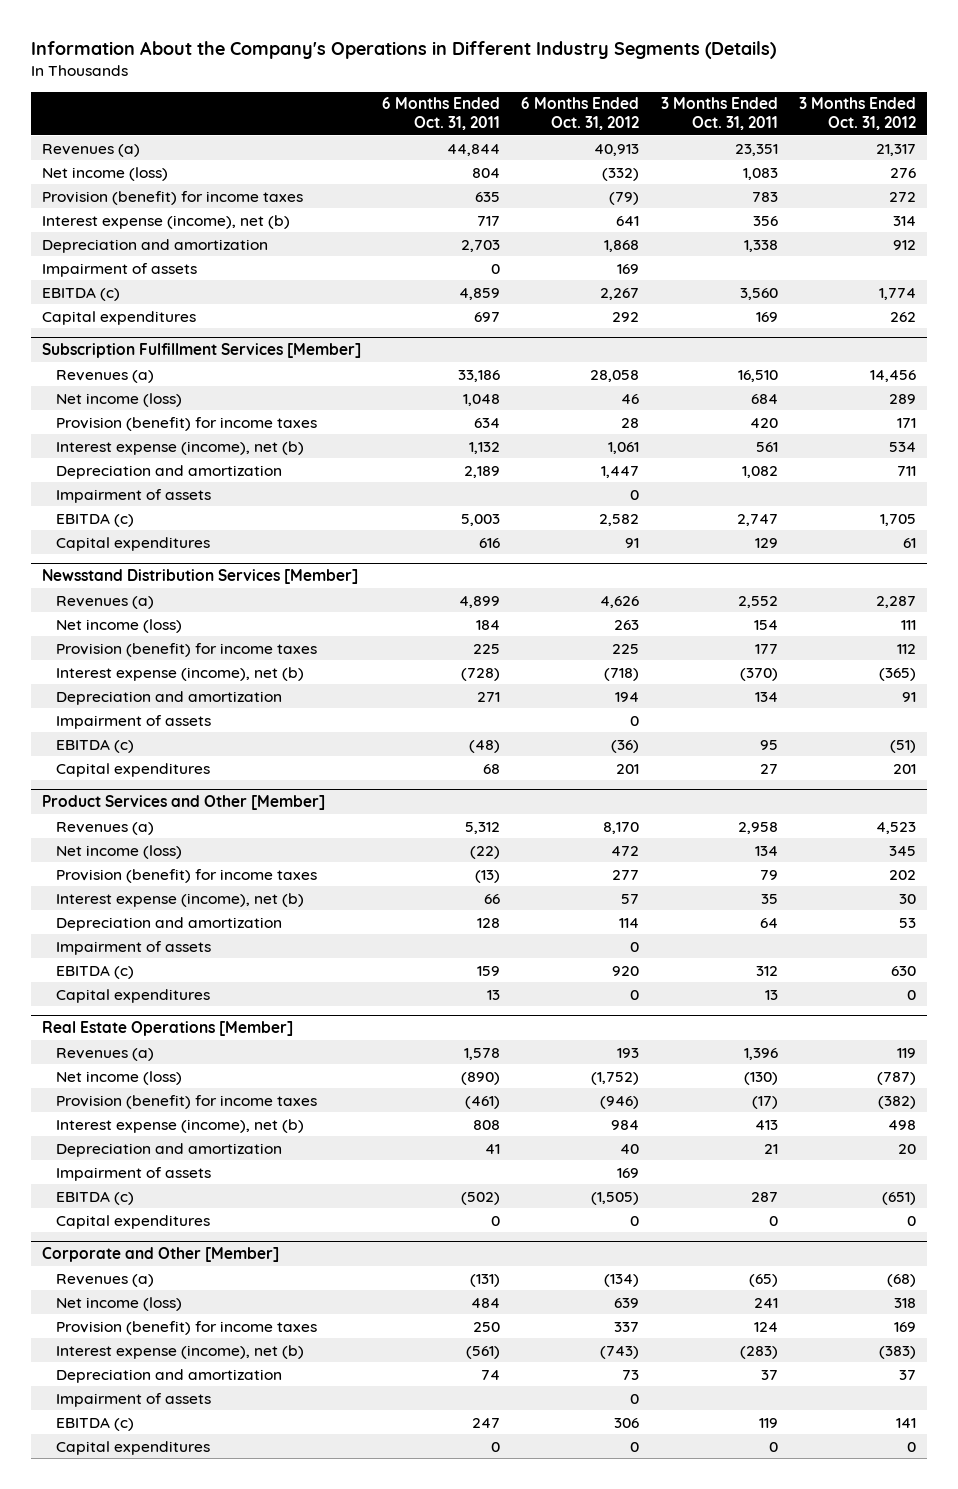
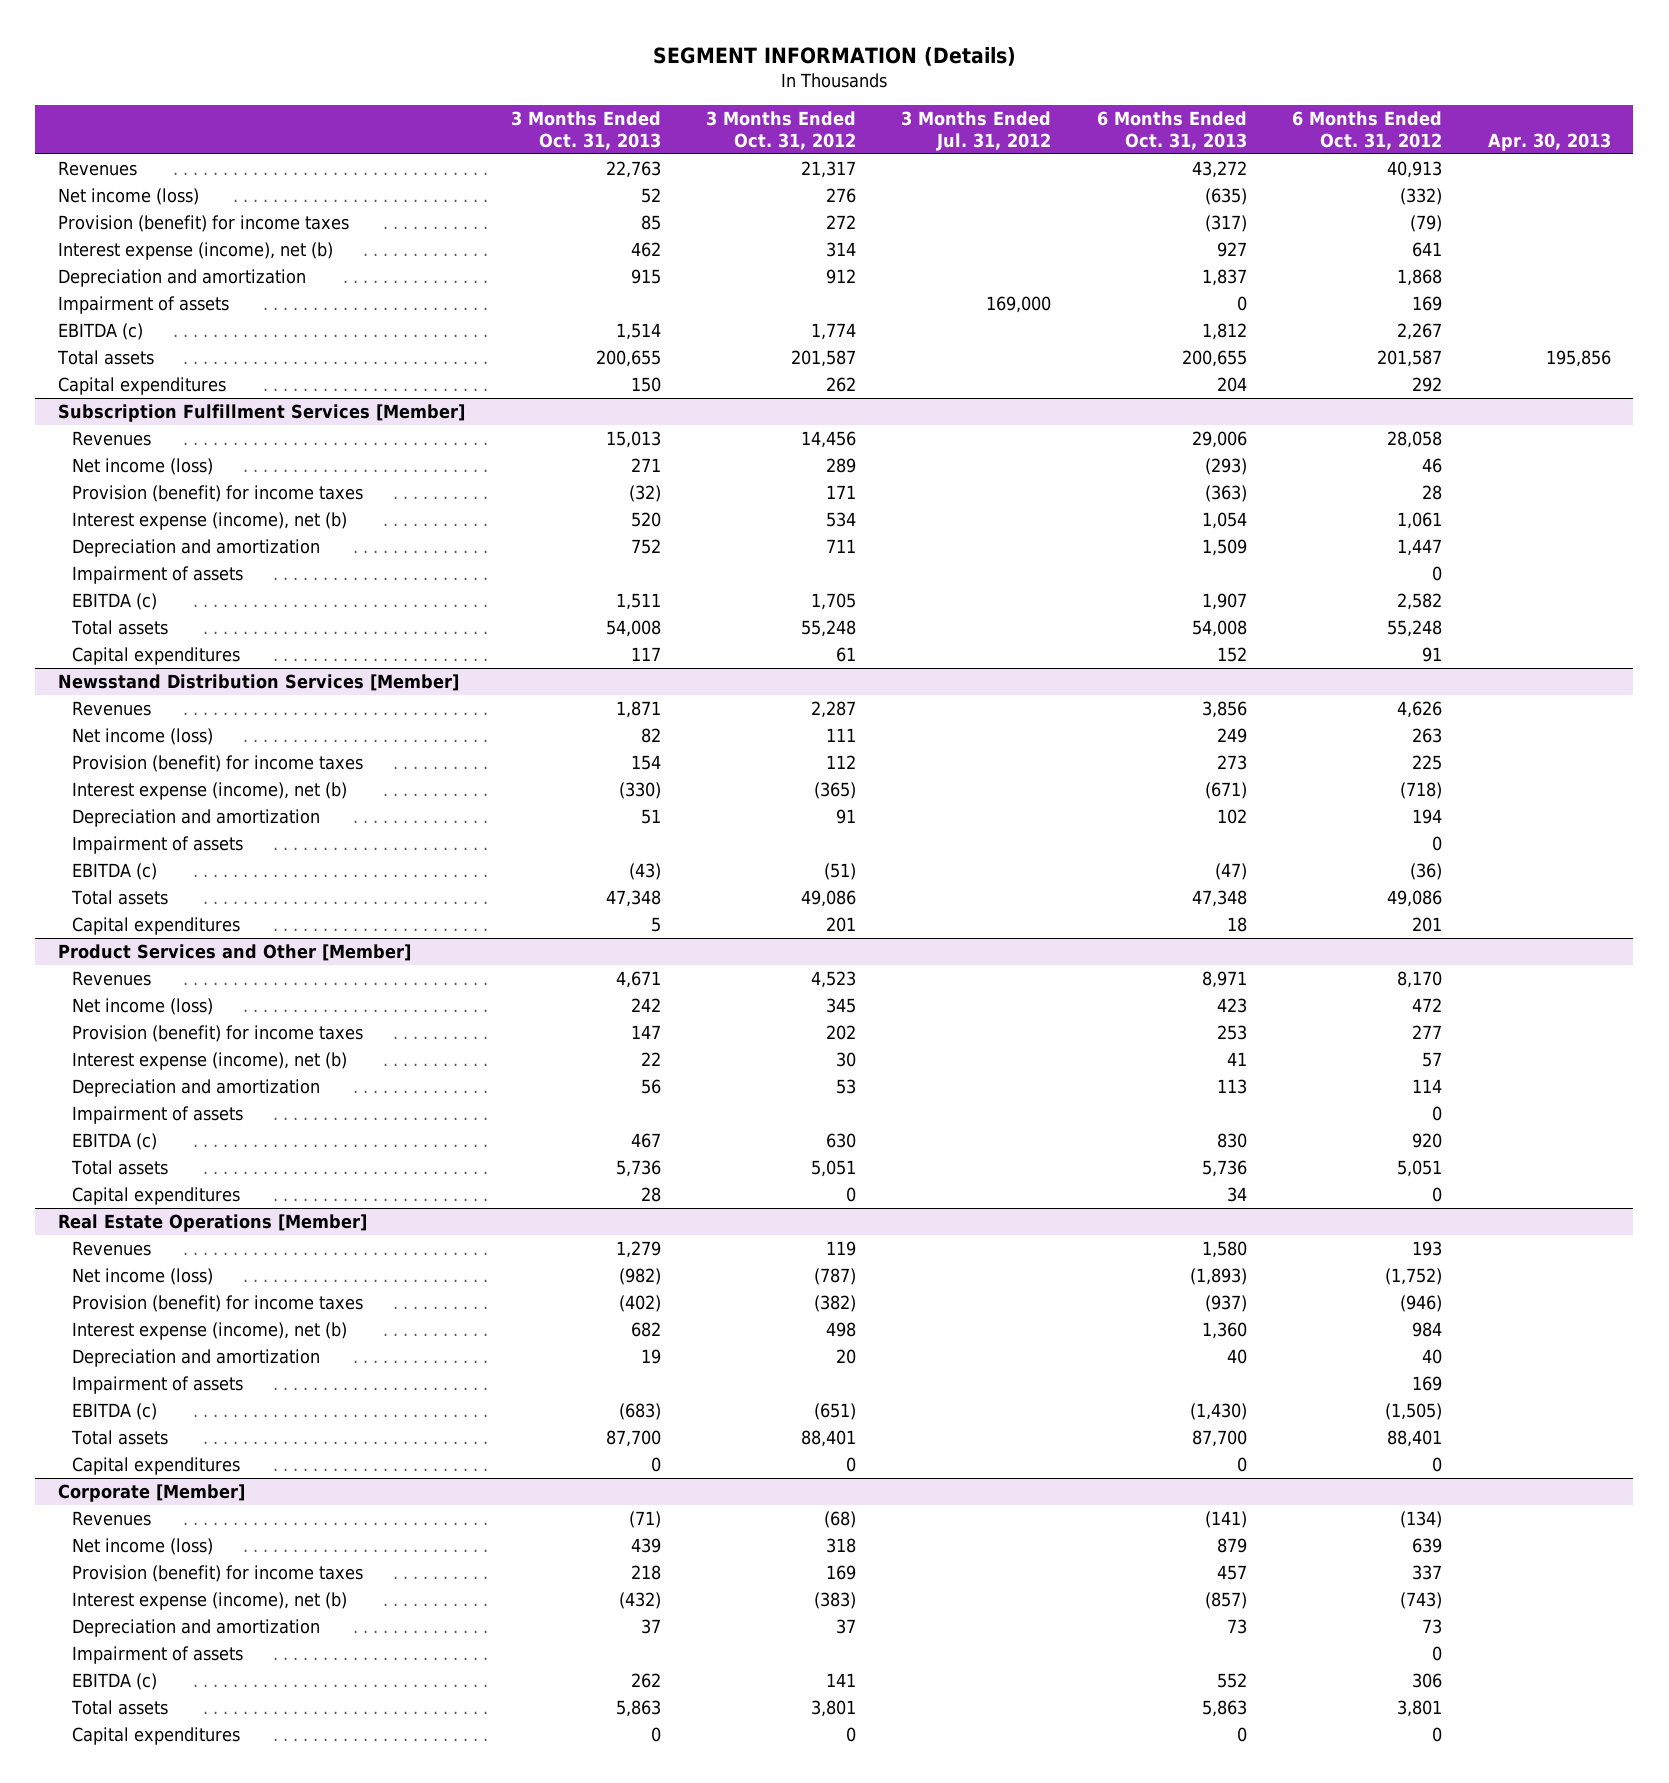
- Information About the Company's Operations in Different Industry Segments (Details)
+ SEGMENT INFORMATION (Details)
- | 6 Months Ended Oct. 31, 2011 | 6 Months Ended Oct. 31, 2012 | 3 Months Ended Oct. 31, 2011 | 3 Months Ended Oct. 31, 2012
+ | 3 Months Ended Oct. 31, 2013 | 3 Months Ended Oct. 31, 2012 | 3 Months Ended Jul. 31, 2012 | 6 Months Ended Oct. 31, 2013 | 6 Months Ended Oct. 31, 2012 | Apr. 30, 2013
- Revenues (a) | 44,844 | 40,913 | 23,351 | 21,317
+ Revenues | 22,763 | 21,317 | | 43,272 | 40,913 |
+ Total assets | 200,655 | 201,587 | | 200,655 | 201,587 | 195,856
@ Subscription Fulfillment Services [Member]
- Revenues (a) | 33,186 | 28,058 | 16,510 | 14,456
+ Revenues | 15,013 | 14,456 | | 29,006 | 28,058 |
+ Total assets | 54,008 | 55,248 | | 54,008 | 55,248 |
@ Newsstand Distribution Services [Member]
- Revenues (a) | 4,899 | 4,626 | 2,552 | 2,287
+ Revenues | 1,871 | 2,287 | | 3,856 | 4,626 |
+ Total assets | 47,348 | 49,086 | | 47,348 | 49,086 |
@ Product Services and Other [Member]
- Revenues (a) | 5,312 | 8,170 | 2,958 | 4,523
+ Revenues | 4,671 | 4,523 | | 8,971 | 8,170 |
+ Total assets | 5,736 | 5,051 | | 5,736 | 5,051 |
@ Real Estate Operations [Member]
- Revenues (a) | 1,578 | 193 | 1,396 | 119
+ Revenues | 1,279 | 119 | | 1,580 | 193 |
+ Total assets | 87,700 | 88,401 | | 87,700 | 88,401 |
- Corporate and Other [Member]
- Revenues (a) | (131) | (134) | (65) | (68)
+ Corporate [Member]
+ Revenues | (71) | (68) | | (141) | (134) |
+ Total assets | 5,863 | 3,801 | | 5,863 | 3,801 |

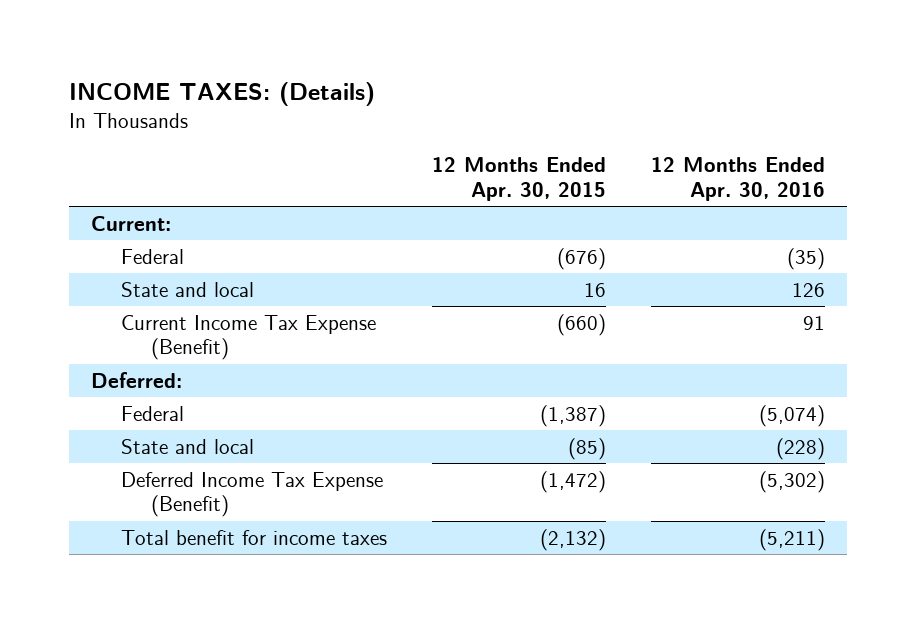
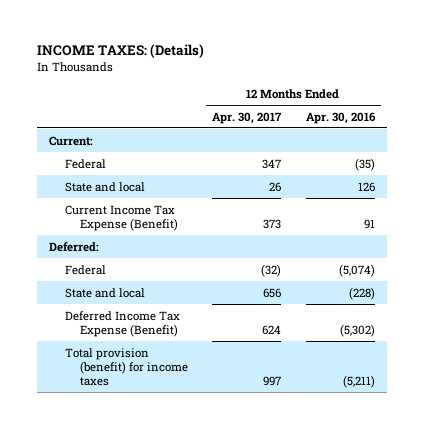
- | 12 Months Ended Apr. 30, 2015 | 12 Months Ended Apr. 30, 2016
+ | 12 Months Ended Apr. 30, 2017 | 12 Months Ended Apr. 30, 2016
- Total benefit for income taxes | (2,132) | (5,211)
+ Total provision (benefit) for income taxes | 997 | (5,211)

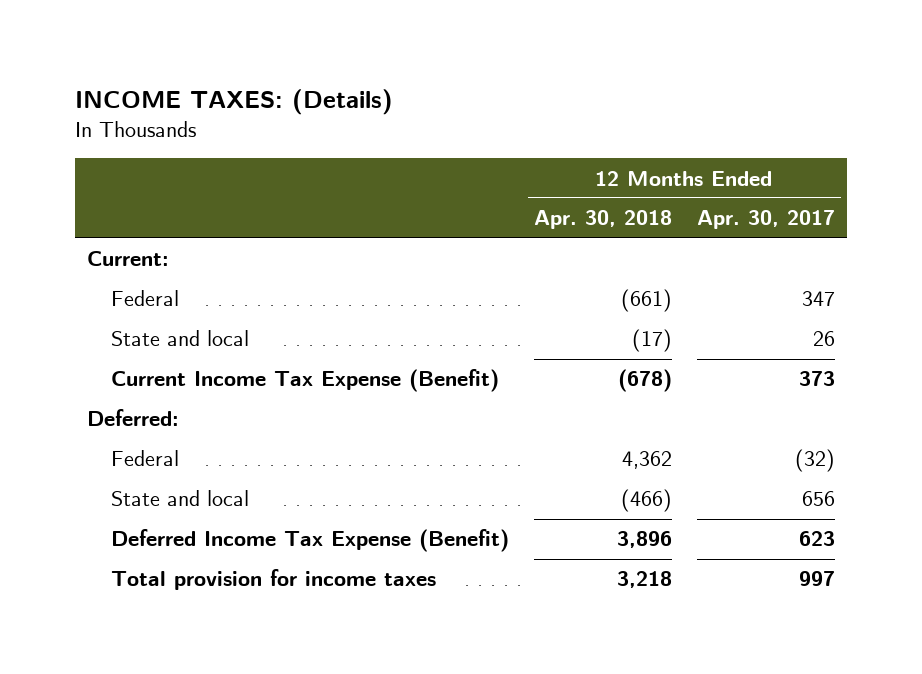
- | 12 Months Ended Apr. 30, 2017 | 12 Months Ended Apr. 30, 2016
+ | 12 Months Ended Apr. 30, 2018 | 12 Months Ended Apr. 30, 2017
- Deferred Income Tax Expense (Benefit) | 624 | (5,302)
- Total provision (benefit) for income taxes | 997 | (5,211)
+ Deferred Income Tax Expense (Benefit) | 3,896 | 623
+ Total provision for income taxes | 3,218 | 997

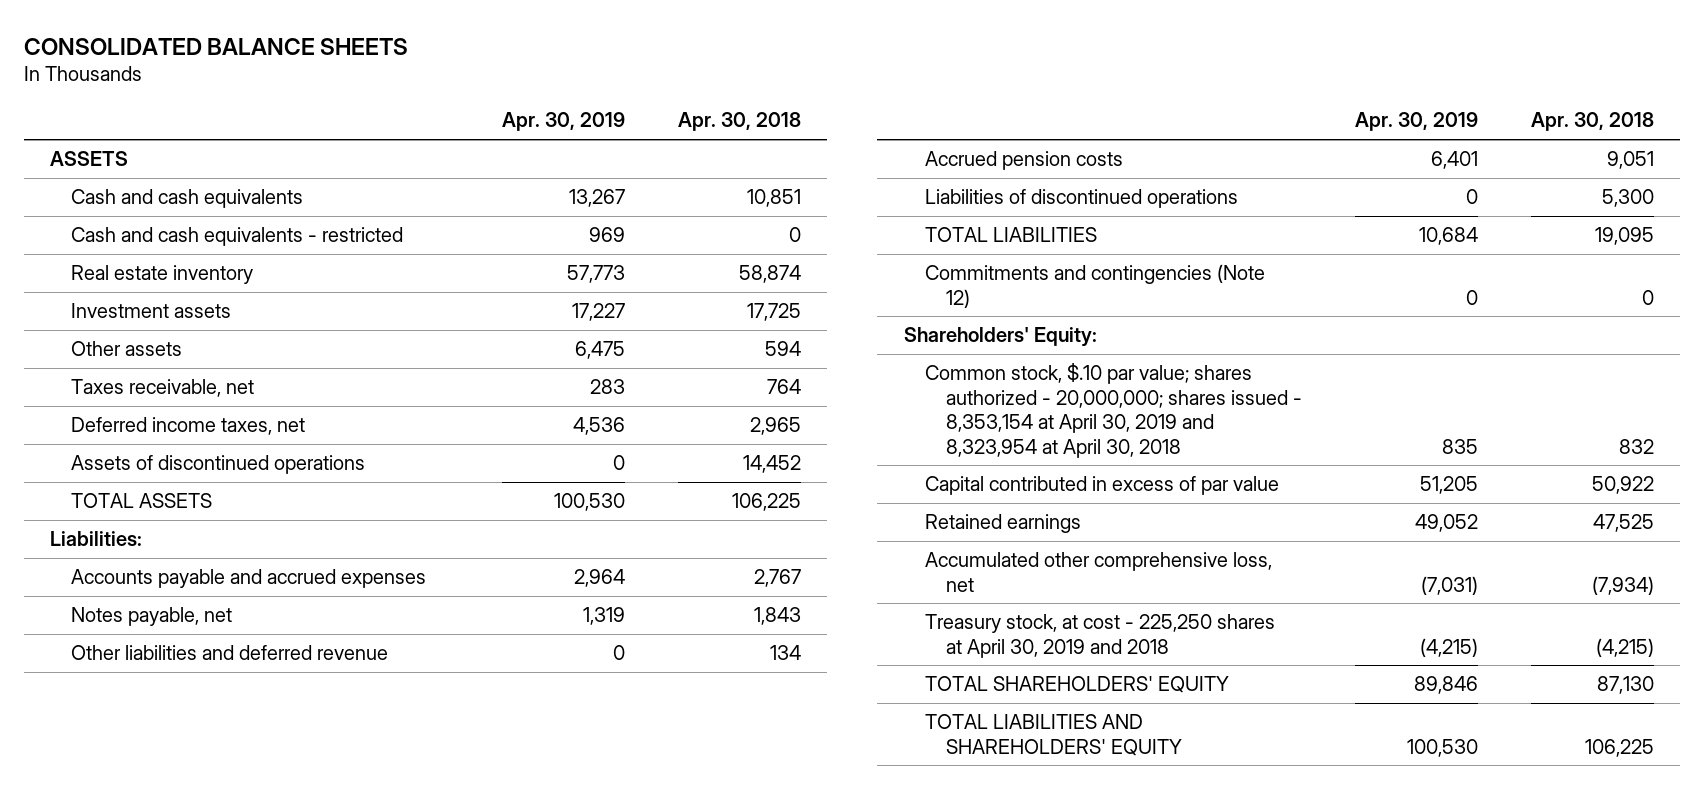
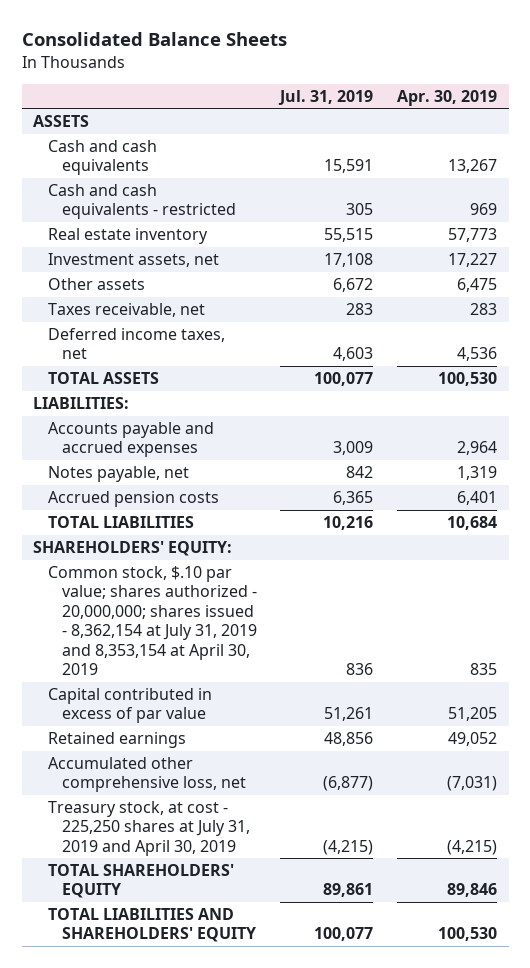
- CONSOLIDATED BALANCE SHEETS
+ Consolidated Balance Sheets
- | Apr. 30, 2019 | Apr. 30, 2018
+ | Jul. 31, 2019 | Apr. 30, 2019
- Investment assets | 17,227 | 17,725
+ Investment assets, net | 17,108 | 17,227
- Assets of discontinued operations | 0 | 14,452
- Liabilities:
+ LIABILITIES:
- Other liabilities and deferred revenue | 0 | 134
- Liabilities of discontinued operations | 0 | 5,300
- Commitments and contingencies (Note 12) | 0 | 0
- Shareholders' Equity:
- Common stock, $.10 par value; shares authorized - 20,000,000; shares issued - 8,353,154 at April 30, 2019 and 8,323,954 at April 30, 2018 | 835 | 832
+ SHAREHOLDERS' EQUITY:
+ Common stock, $.10 par value; shares authorized - 20,000,000; shares issued - 8,362,154 at July 31, 2019 and 8,353,154 at April 30, 2019 | 836 | 835
- Treasury stock, at cost - 225,250 shares at April 30, 2019 and 2018 | (4,215) | (4,215)
+ Treasury stock, at cost - 225,250 shares at July 31, 2019 and April 30, 2019 | (4,215) | (4,215)

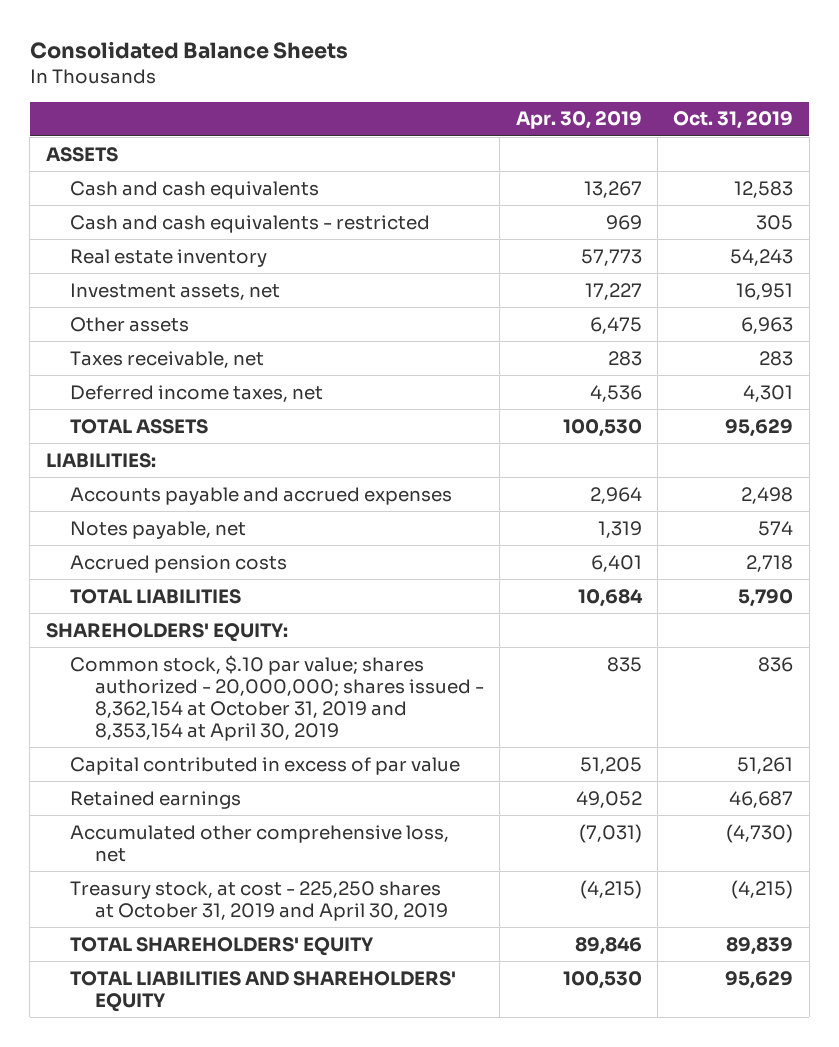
- | Jul. 31, 2019 | Apr. 30, 2019
+ | Apr. 30, 2019 | Oct. 31, 2019
- Common stock, $.10 par value; shares authorized - 20,000,000; shares issued - 8,362,154 at July 31, 2019 and 8,353,154 at April 30, 2019 | 836 | 835
+ Common stock, $.10 par value; shares authorized - 20,000,000; shares issued - 8,362,154 at October 31, 2019 and 8,353,154 at April 30, 2019 | 835 | 836
- Treasury stock, at cost - 225,250 shares at July 31, 2019 and April 30, 2019 | (4,215) | (4,215)
+ Treasury stock, at cost - 225,250 shares at October 31, 2019 and April 30, 2019 | (4,215) | (4,215)

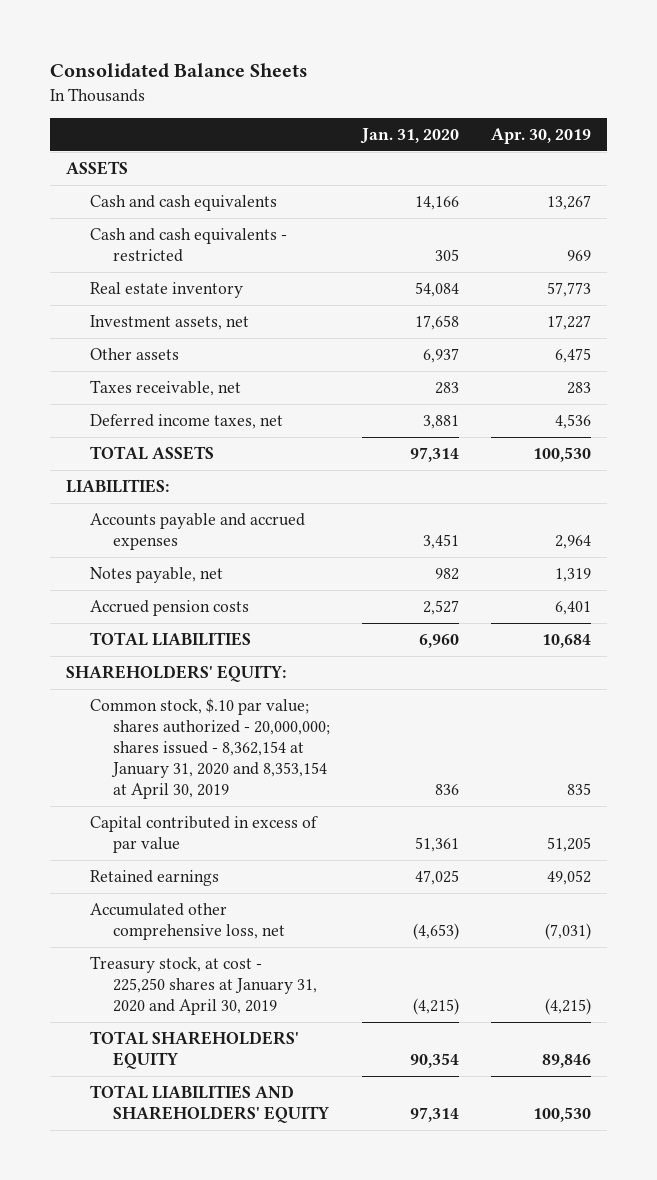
- | Apr. 30, 2019 | Oct. 31, 2019
+ | Jan. 31, 2020 | Apr. 30, 2019
- Common stock, $.10 par value; shares authorized - 20,000,000; shares issued - 8,362,154 at October 31, 2019 and 8,353,154 at April 30, 2019 | 835 | 836
+ Common stock, $.10 par value; shares authorized - 20,000,000; shares issued - 8,362,154 at January 31, 2020 and 8,353,154 at April 30, 2019 | 836 | 835
- Treasury stock, at cost - 225,250 shares at October 31, 2019 and April 30, 2019 | (4,215) | (4,215)
+ Treasury stock, at cost - 225,250 shares at January 31, 2020 and April 30, 2019 | (4,215) | (4,215)

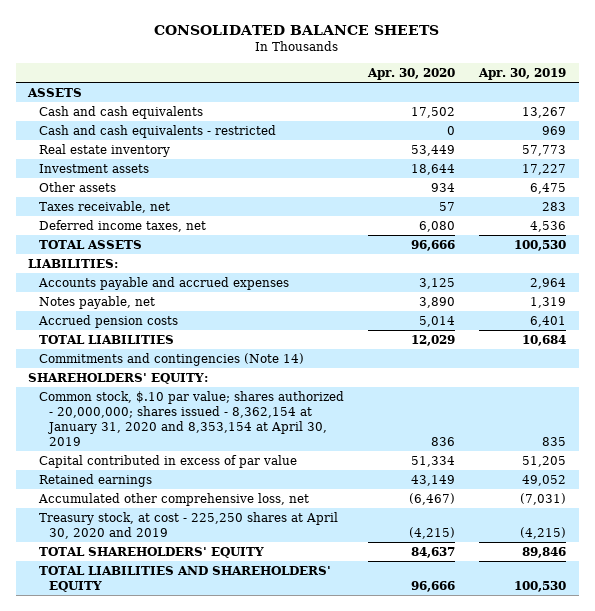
- Consolidated Balance Sheets
+ CONSOLIDATED BALANCE SHEETS
- | Jan. 31, 2020 | Apr. 30, 2019
+ | Apr. 30, 2020 | Apr. 30, 2019
- Investment assets, net | 17,658 | 17,227
+ Investment assets | 18,644 | 17,227
+ Commitments and contingencies (Note 14)
- Treasury stock, at cost - 225,250 shares at January 31, 2020 and April 30, 2019 | (4,215) | (4,215)
+ Treasury stock, at cost - 225,250 shares at April 30, 2020 and 2019 | (4,215) | (4,215)

